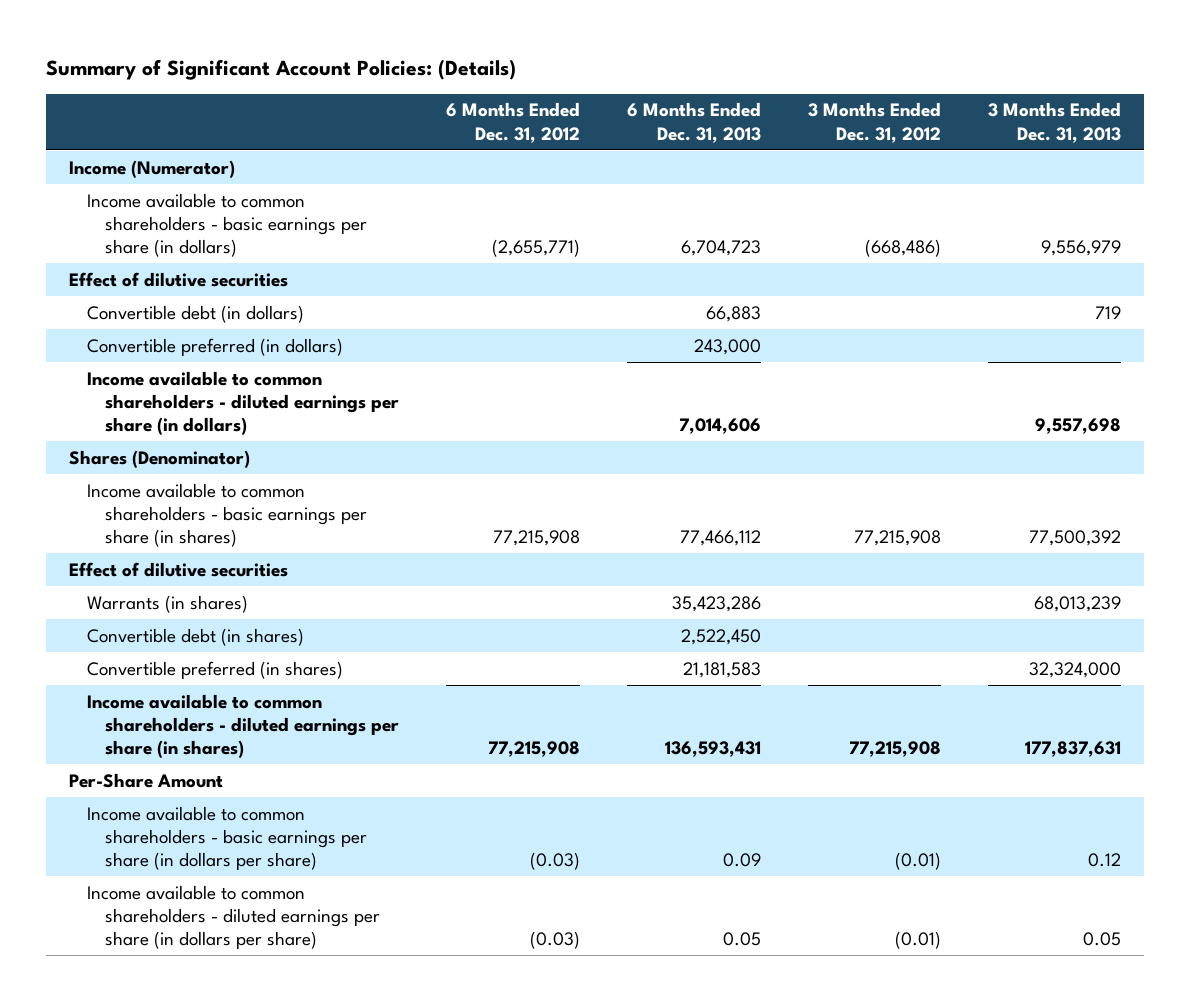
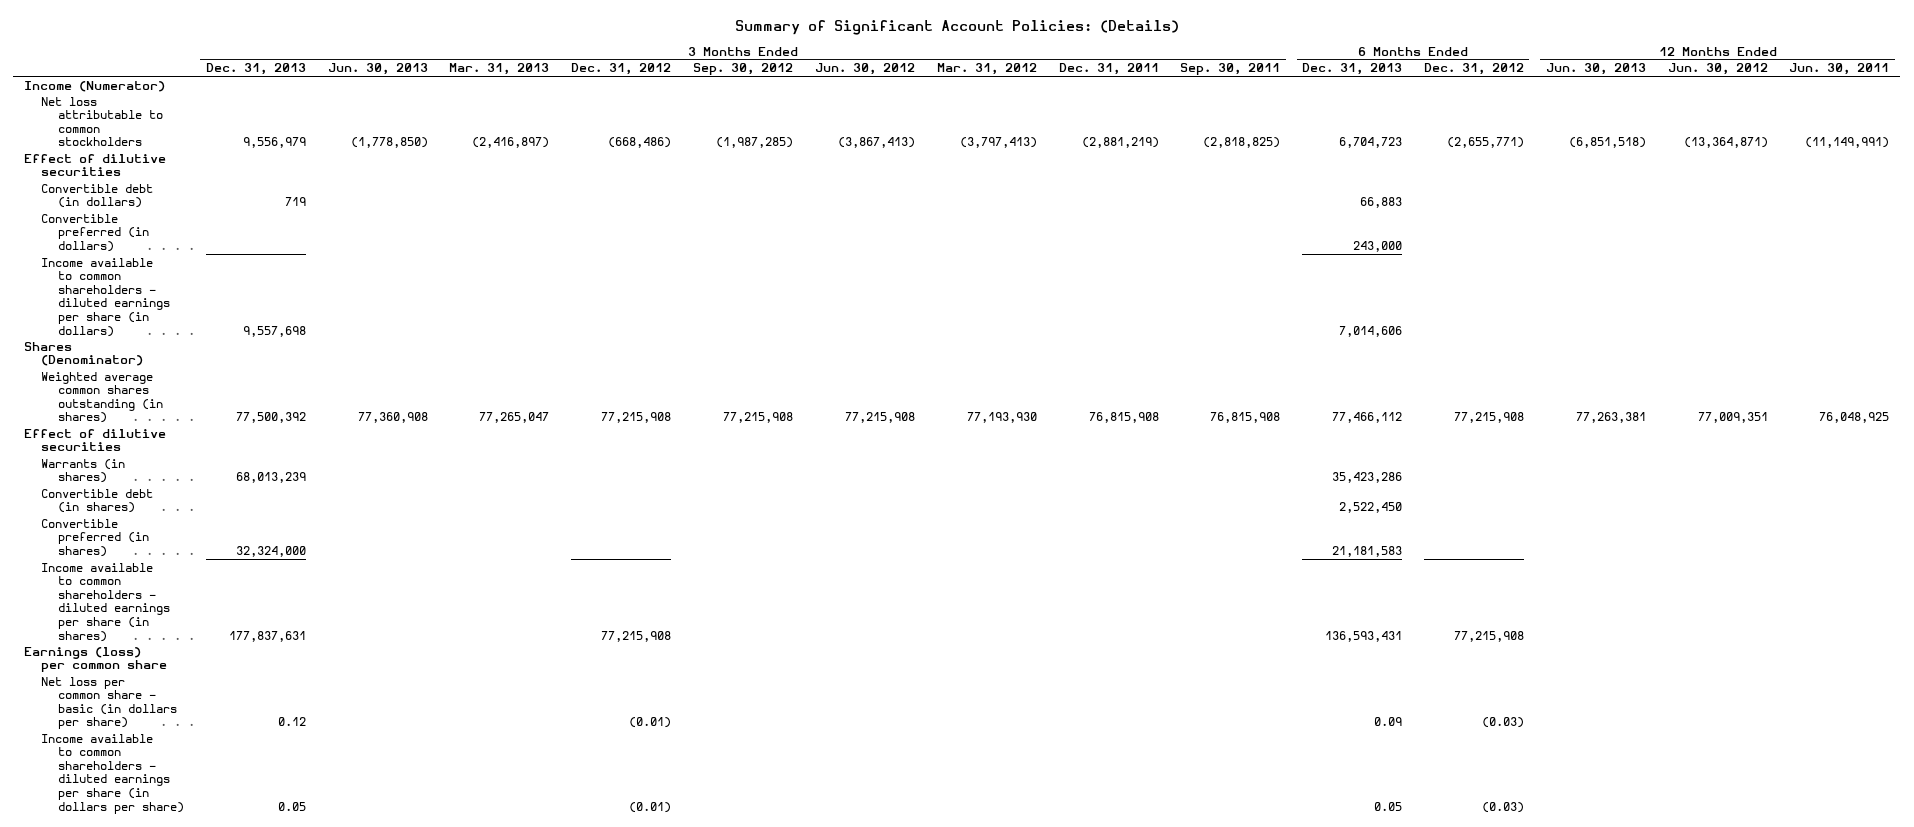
- | 6 Months Ended Dec. 31, 2012 | 6 Months Ended Dec. 31, 2013 | 3 Months Ended Dec. 31, 2012 | 3 Months Ended Dec. 31, 2013
+ | 3 Months Ended Dec. 31, 2013 | 3 Months Ended Jun. 30, 2013 | 3 Months Ended Mar. 31, 2013 | 3 Months Ended Dec. 31, 2012 | 3 Months Ended Sep. 30, 2012 | 3 Months Ended Jun. 30, 2012 | 3 Months Ended Mar. 31, 2012 | 3 Months Ended Dec. 31, 2011 | 3 Months Ended Sep. 30, 2011 | 6 Months Ended Dec. 31, 2013 | 6 Months Ended Dec. 31, 2012 | 12 Months Ended Jun. 30, 2013 | 12 Months Ended Jun. 30, 2012 | 12 Months Ended Jun. 30, 2011
- Income available to common shareholders - basic earnings per share (in dollars) | (2,655,771) | 6,704,723 | (668,486) | 9,556,979
+ Net loss attributable to common stockholders | 9,556,979 | (1,778,850) | (2,416,897) | (668,486) | (1,987,285) | (3,867,413) | (3,797,413) | (2,881,219) | (2,818,825) | 6,704,723 | (2,655,771) | (6,851,518) | (13,364,871) | (11,149,991)
- Income available to common shareholders - basic earnings per share (in shares) | 77,215,908 | 77,466,112 | 77,215,908 | 77,500,392
+ Weighted average common shares outstanding (in shares) | 77,500,392 | 77,360,908 | 77,265,047 | 77,215,908 | 77,215,908 | 77,215,908 | 77,193,930 | 76,815,908 | 76,815,908 | 77,466,112 | 77,215,908 | 77,263,381 | 77,009,351 | 76,048,925
- Per-Share Amount
- Income available to common shareholders - basic earnings per share (in dollars per share) | (0.03) | 0.09 | (0.01) | 0.12
+ Earnings (loss) per common share
+ Net loss per common share - basic (in dollars per share) | 0.12 | | | (0.01) | | | | | | 0.09 | (0.03) | | |

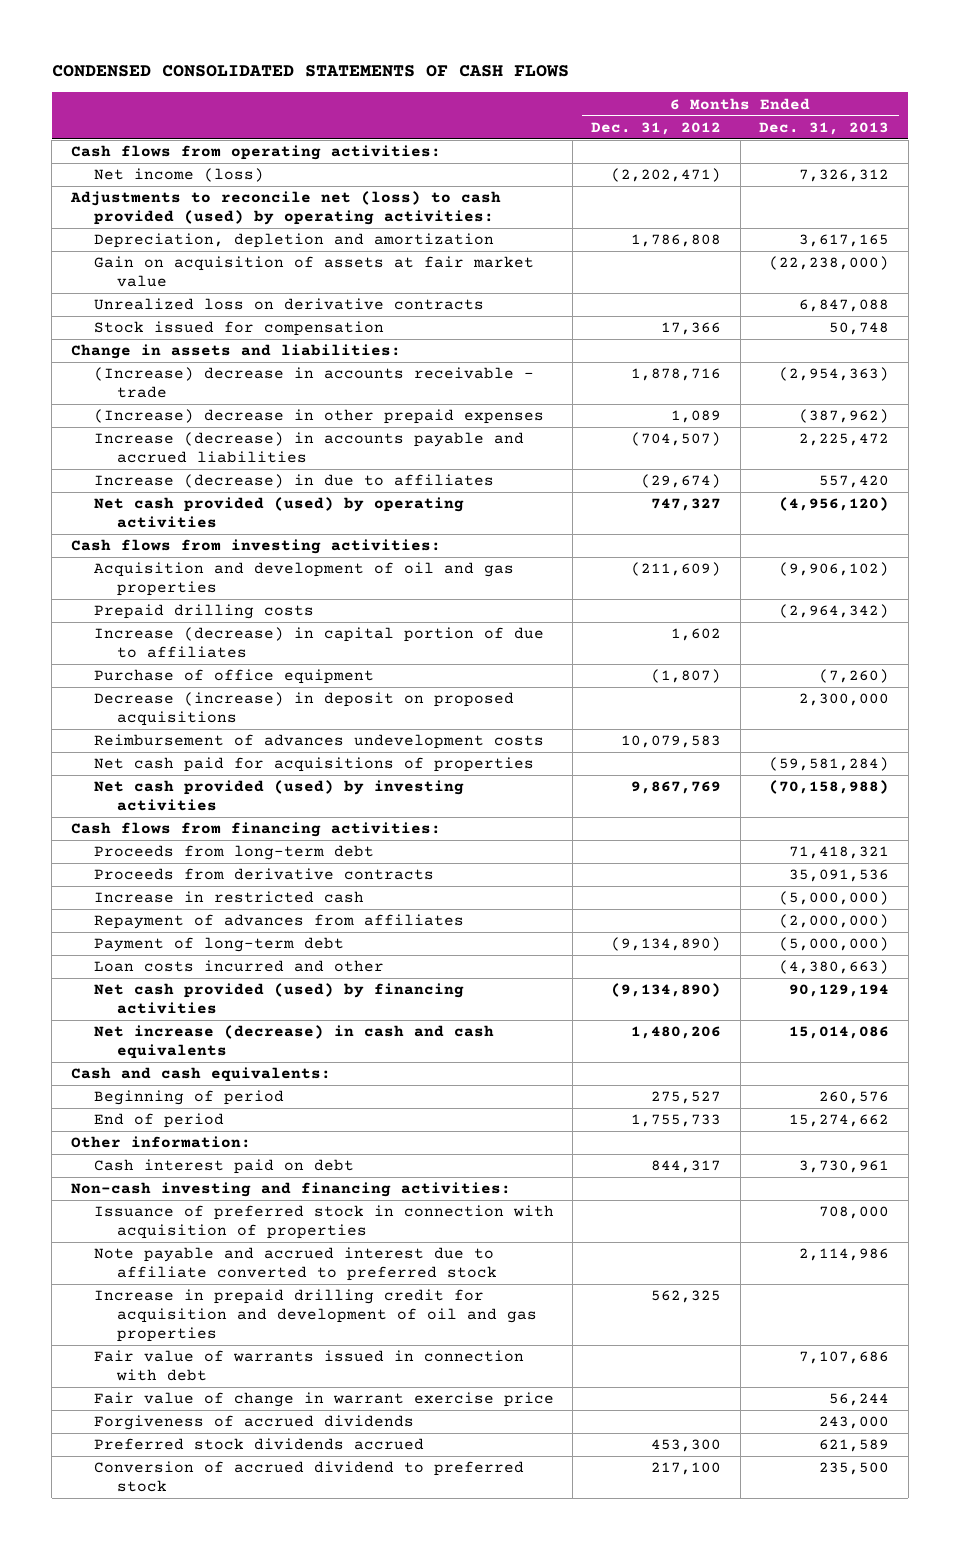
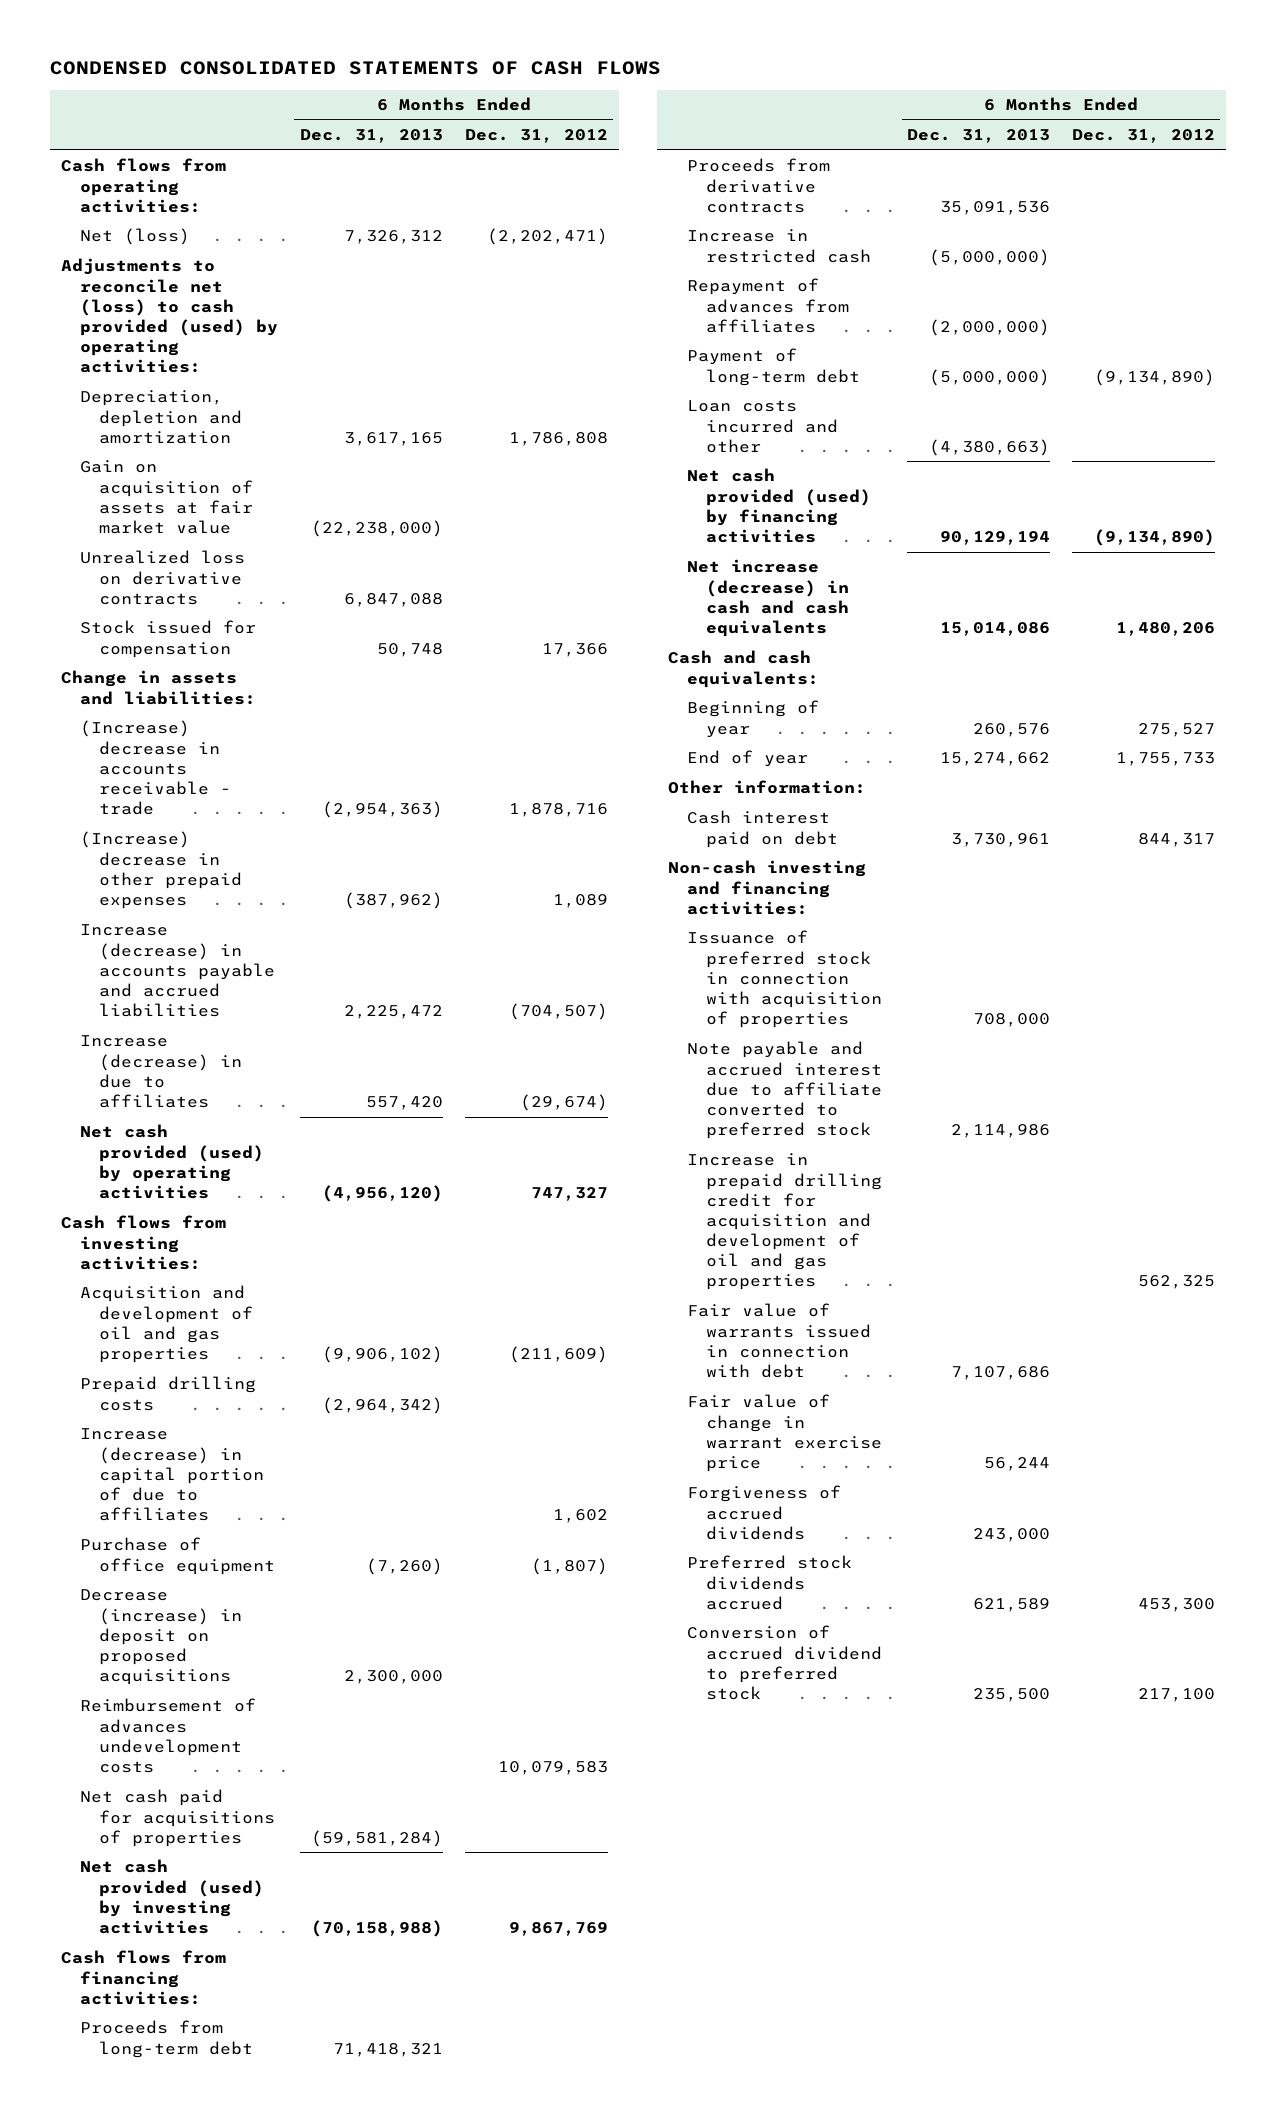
- | 6 Months Ended Dec. 31, 2012 | 6 Months Ended Dec. 31, 2013
+ | 6 Months Ended Dec. 31, 2013 | 6 Months Ended Dec. 31, 2012
- Net income (loss) | (2,202,471) | 7,326,312
+ Net (loss) | 7,326,312 | (2,202,471)
- Beginning of period | 275,527 | 260,576
- End of period | 1,755,733 | 15,274,662
+ Beginning of year | 260,576 | 275,527
+ End of year | 15,274,662 | 1,755,733

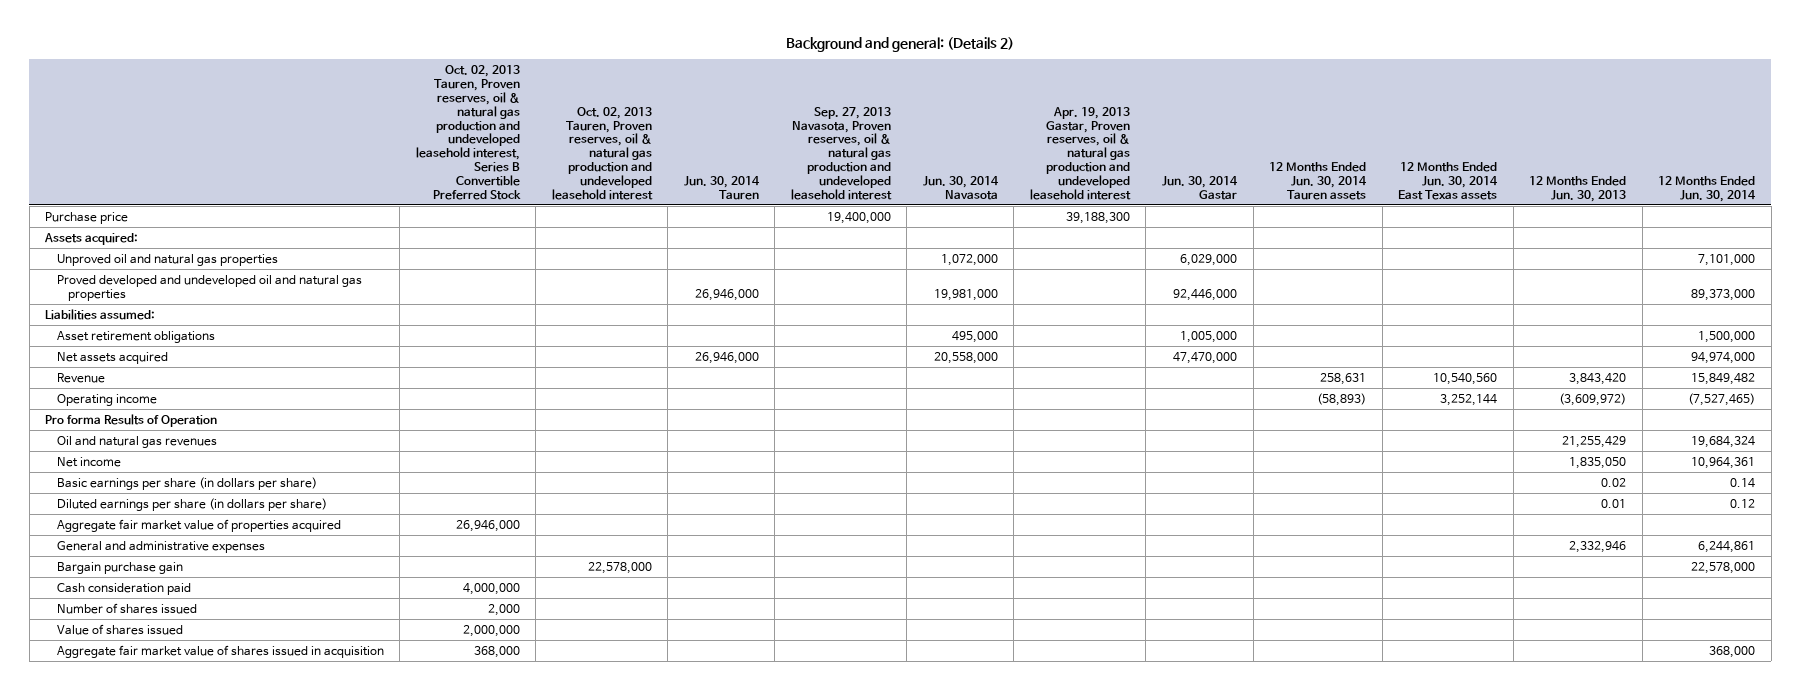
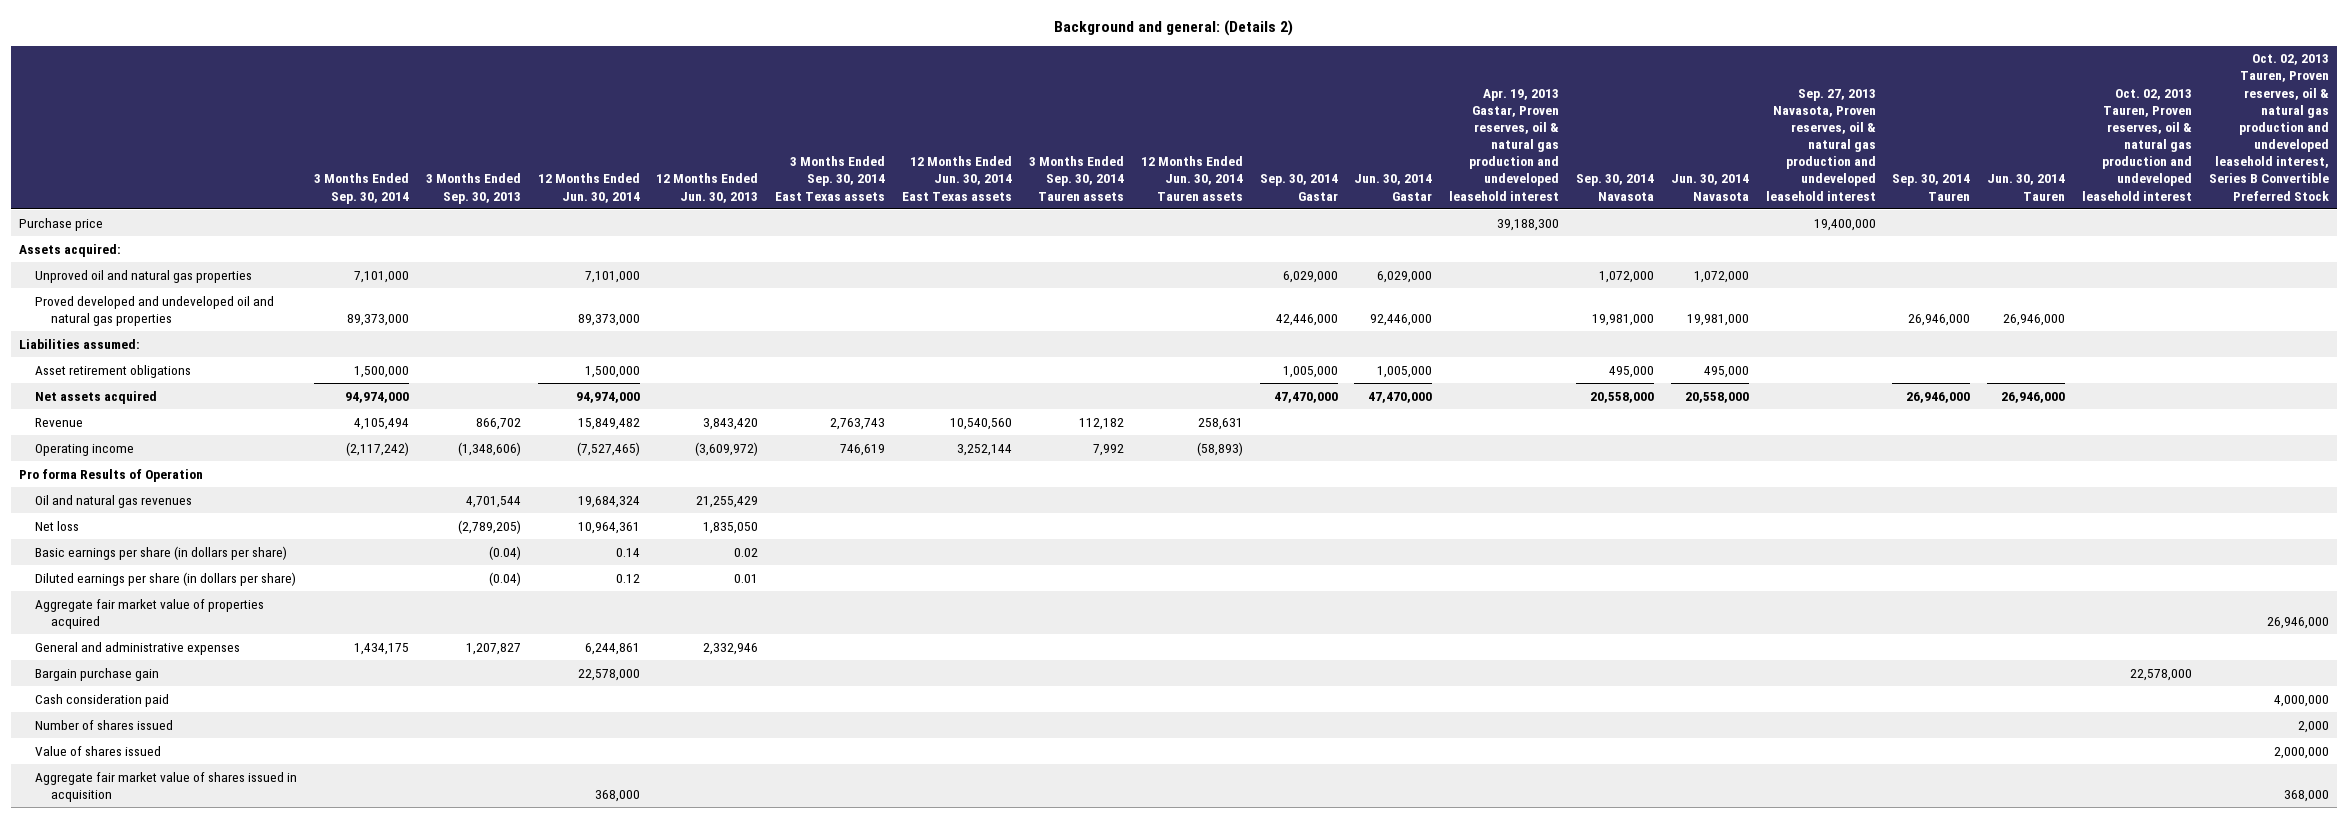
- | Oct. 02, 2013 Tauren, Proven reserves, oil & natural gas production and undeveloped leasehold interest, Series B Convertible Preferred Stock | Oct. 02, 2013 Tauren, Proven reserves, oil & natural gas production and undeveloped leasehold interest | Jun. 30, 2014 Tauren | Sep. 27, 2013 Navasota, Proven reserves, oil & natural gas production and undeveloped leasehold interest | Jun. 30, 2014 Navasota | Apr. 19, 2013 Gastar, Proven reserves, oil & natural gas production and undeveloped leasehold interest | Jun. 30, 2014 Gastar | 12 Months Ended Jun. 30, 2014 Tauren assets | 12 Months Ended Jun. 30, 2014 East Texas assets | 12 Months Ended Jun. 30, 2013 | 12 Months Ended Jun. 30, 2014
+ | 3 Months Ended Sep. 30, 2014 | 3 Months Ended Sep. 30, 2013 | 12 Months Ended Jun. 30, 2014 | 12 Months Ended Jun. 30, 2013 | 3 Months Ended Sep. 30, 2014 East Texas assets | 12 Months Ended Jun. 30, 2014 East Texas assets | 3 Months Ended Sep. 30, 2014 Tauren assets | 12 Months Ended Jun. 30, 2014 Tauren assets | Sep. 30, 2014 Gastar | Jun. 30, 2014 Gastar | Apr. 19, 2013 Gastar, Proven reserves, oil & natural gas production and undeveloped leasehold interest | Sep. 30, 2014 Navasota | Jun. 30, 2014 Navasota | Sep. 27, 2013 Navasota, Proven reserves, oil & natural gas production and undeveloped leasehold interest | Sep. 30, 2014 Tauren | Jun. 30, 2014 Tauren | Oct. 02, 2013 Tauren, Proven reserves, oil & natural gas production and undeveloped leasehold interest | Oct. 02, 2013 Tauren, Proven reserves, oil & natural gas production and undeveloped leasehold interest, Series B Convertible Preferred Stock
- Net income | | | | | | | | | | 1,835,050 | 10,964,361
+ Net loss | | (2,789,205) | 10,964,361 | 1,835,050 | | | | | | | | | | | | | |

